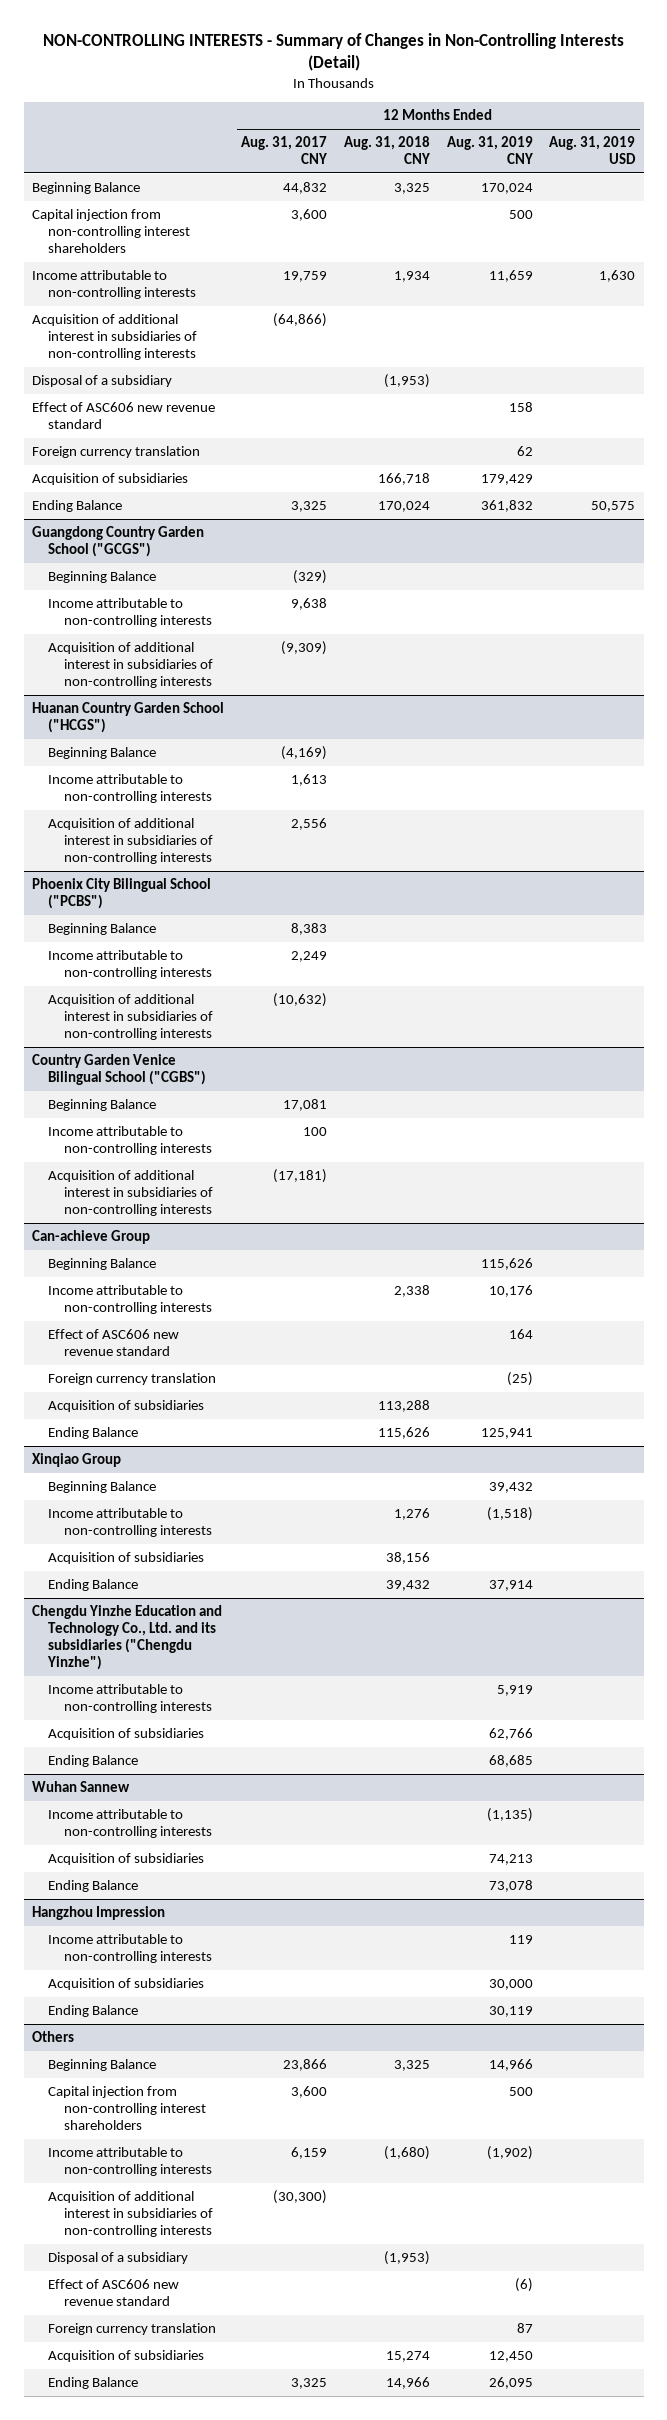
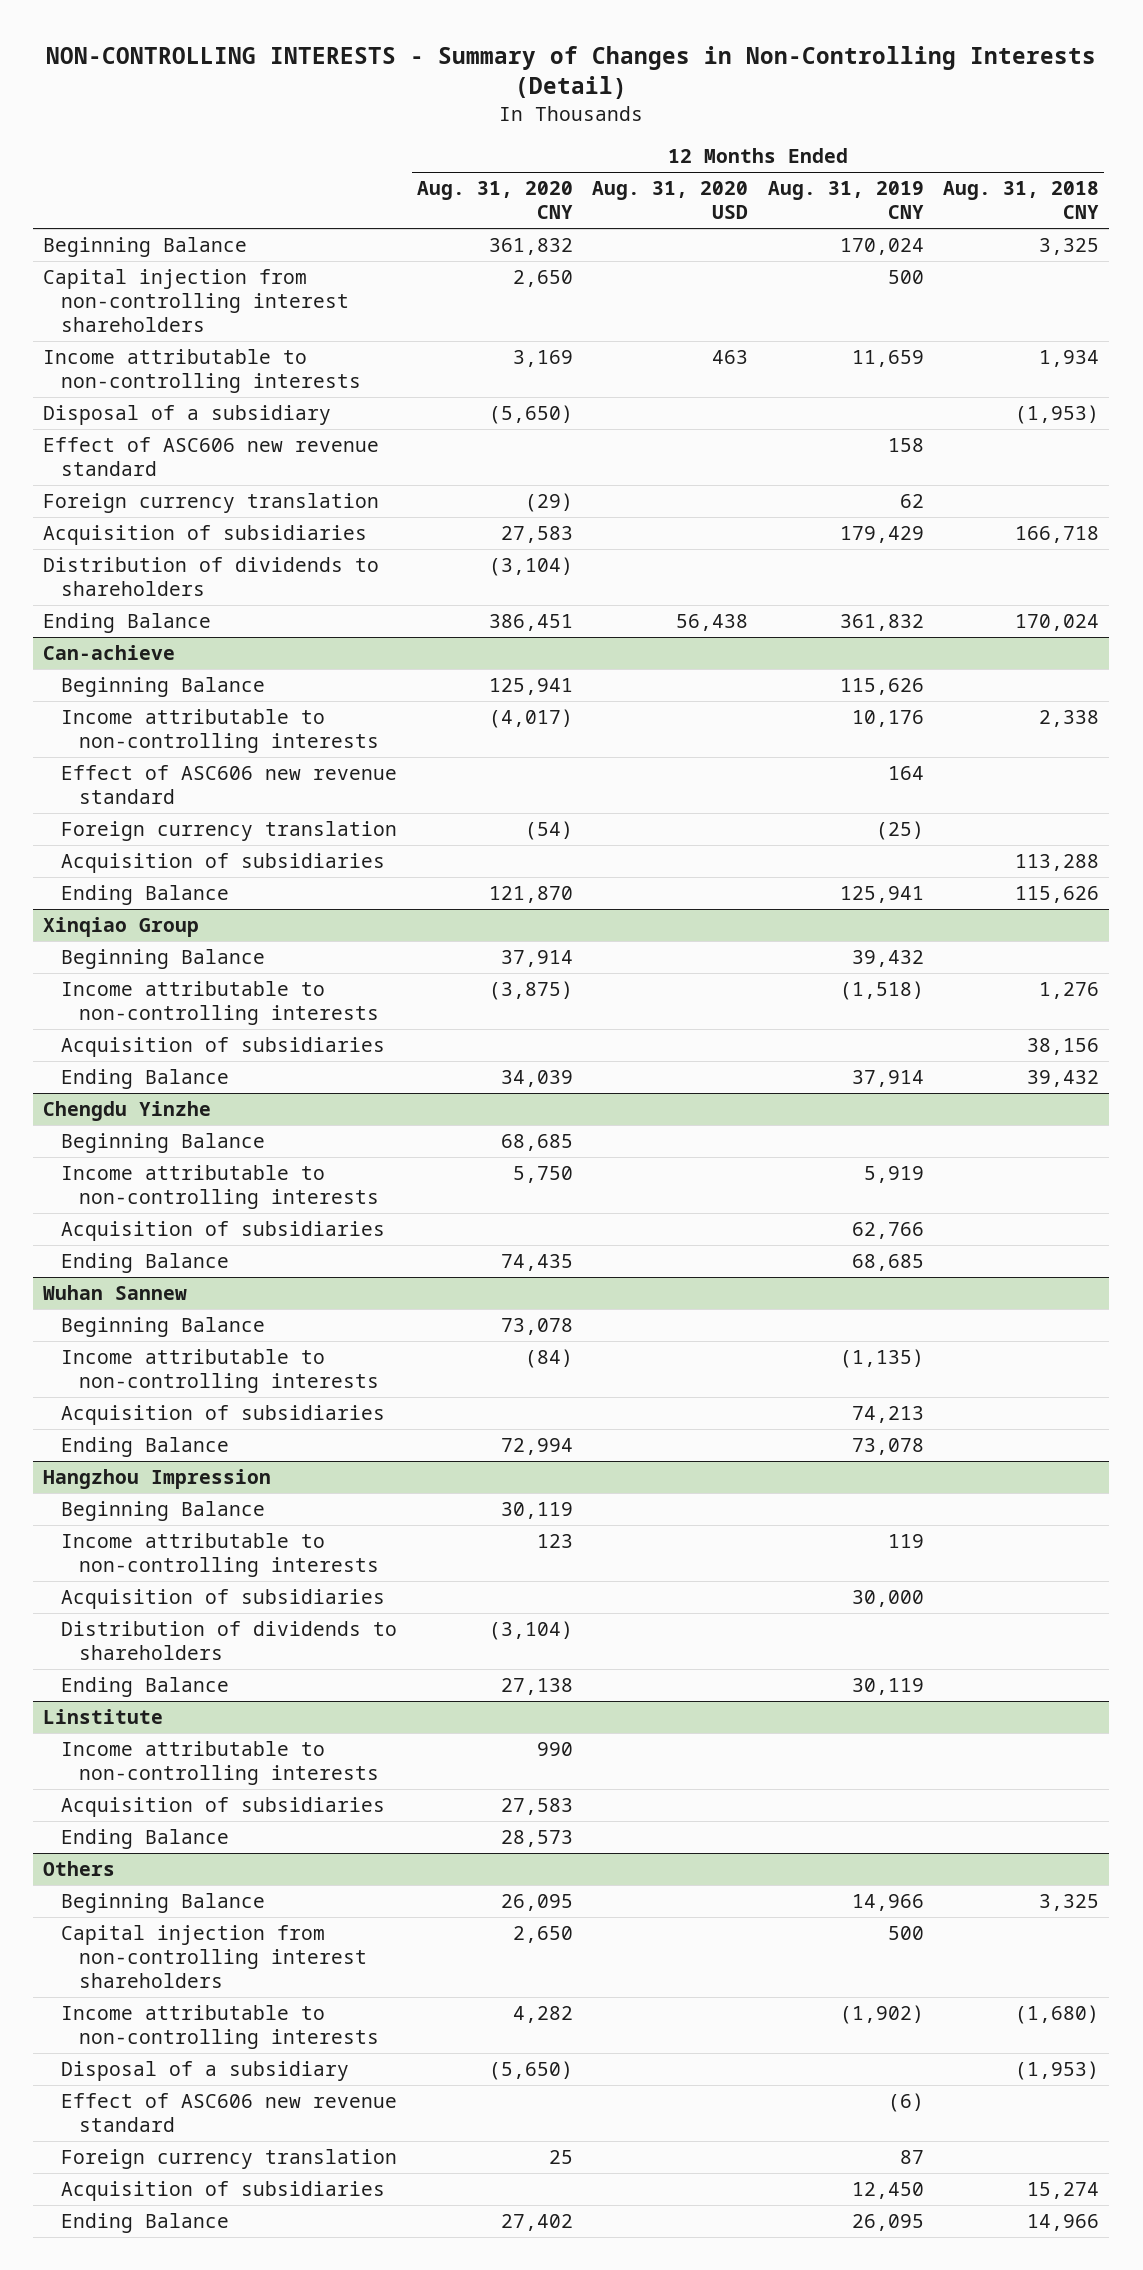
- | 12 Months Ended Aug. 31, 2017 CNY | 12 Months Ended Aug. 31, 2018 CNY | 12 Months Ended Aug. 31, 2019 CNY | 12 Months Ended Aug. 31, 2019 USD
+ | 12 Months Ended Aug. 31, 2020 CNY | 12 Months Ended Aug. 31, 2020 USD | 12 Months Ended Aug. 31, 2019 CNY | 12 Months Ended Aug. 31, 2018 CNY
- Acquisition of additional interest in subsidiaries of non-controlling interests | (64,866) | | |
+ Distribution of dividends to shareholders | (3,104) | | |
- Guangdong Country Garden School ("GCGS")
- Beginning Balance | (329) | | |
- Income attributable to non-controlling interests | 9,638 | | |
- Acquisition of additional interest in subsidiaries of non-controlling interests | (9,309) | | |
- Huanan Country Garden School ("HCGS")
- Beginning Balance | (4,169) | | |
- Income attributable to non-controlling interests | 1,613 | | |
- Acquisition of additional interest in subsidiaries of non-controlling interests | 2,556 | | |
- Phoenix City Bilingual School ("PCBS")
- Beginning Balance | 8,383 | | |
- Income attributable to non-controlling interests | 2,249 | | |
- Acquisition of additional interest in subsidiaries of non-controlling interests | (10,632) | | |
- Country Garden Venice Bilingual School ("CGBS")
- Beginning Balance | 17,081 | | |
- Income attributable to non-controlling interests | 100 | | |
- Acquisition of additional interest in subsidiaries of non-controlling interests | (17,181) | | |
- Can-achieve Group
+ Can-achieve
- Chengdu Yinzhe Education and Technology Co., Ltd. and its subsidiaries ("Chengdu Yinzhe")
+ Chengdu Yinzhe
+ Beginning Balance | 68,685 | | |
@ Wuhan Sannew
+ Beginning Balance | 73,078 | | |
@ Hangzhou Impression
+ Beginning Balance | 30,119 | | |
+ Distribution of dividends to shareholders | (3,104) | | |
+ Linstitute
+ Income attributable to non-controlling interests | 990 | | |
+ Acquisition of subsidiaries | 27,583 | | |
+ Ending Balance | 28,573 | | |
@ Others
- Acquisition of additional interest in subsidiaries of non-controlling interests | (30,300) | | |

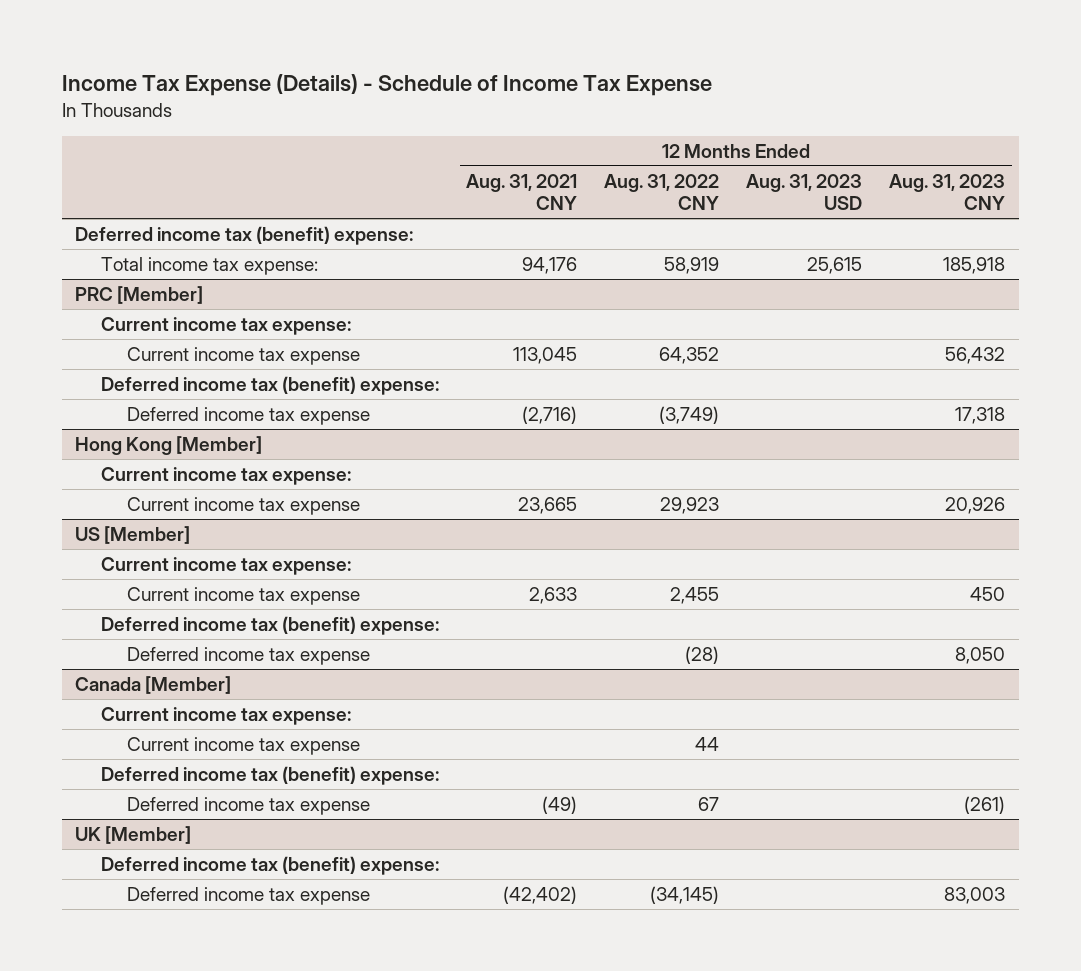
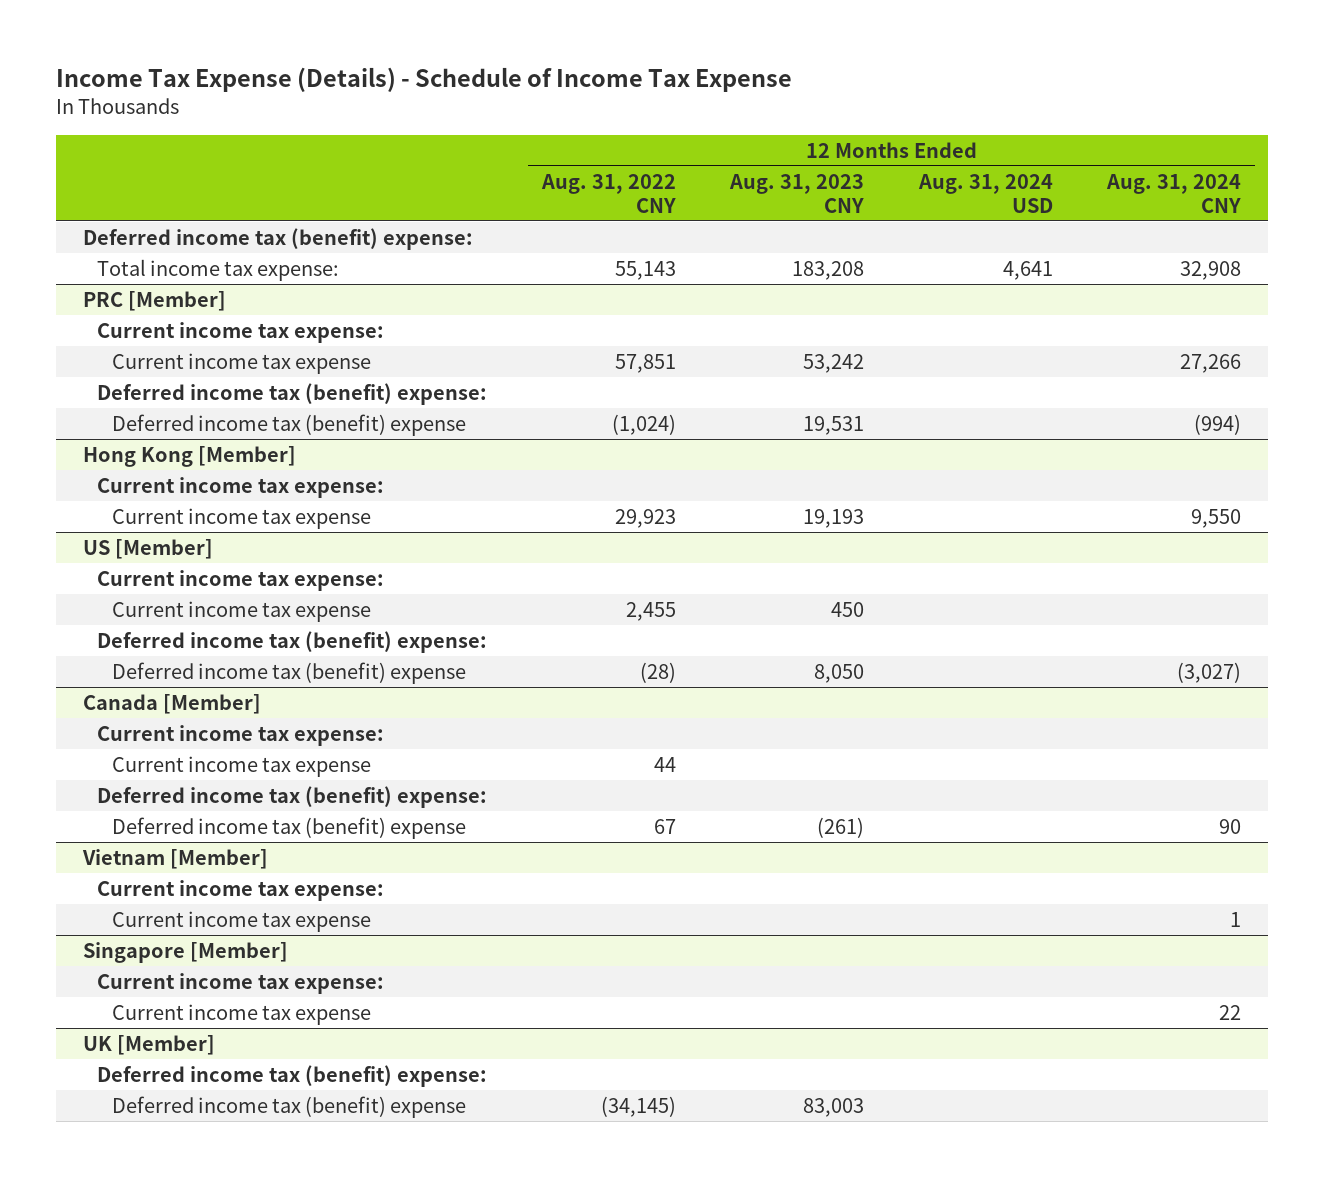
- | 12 Months Ended Aug. 31, 2021 CNY | 12 Months Ended Aug. 31, 2022 CNY | 12 Months Ended Aug. 31, 2023 USD | 12 Months Ended Aug. 31, 2023 CNY
+ | 12 Months Ended Aug. 31, 2022 CNY | 12 Months Ended Aug. 31, 2023 CNY | 12 Months Ended Aug. 31, 2024 USD | 12 Months Ended Aug. 31, 2024 CNY
- Total income tax expense: | 94,176 | 58,919 | 25,615 | 185,918
+ Total income tax expense: | 55,143 | 183,208 | 4,641 | 32,908
@ PRC [Member]
- Current income tax expense | 113,045 | 64,352 | | 56,432
+ Current income tax expense | 57,851 | 53,242 | | 27,266
- Deferred income tax expense | (2,716) | (3,749) | | 17,318
+ Deferred income tax (benefit) expense | (1,024) | 19,531 | | (994)
@ Hong Kong [Member]
- Current income tax expense | 23,665 | 29,923 | | 20,926
+ Current income tax expense | 29,923 | 19,193 | | 9,550
@ US [Member]
- Deferred income tax expense | | (28) | | 8,050
+ Deferred income tax (benefit) expense | (28) | 8,050 | | (3,027)
@ Canada [Member]
- Deferred income tax expense | (49) | 67 | | (261)
+ Deferred income tax (benefit) expense | 67 | (261) | | 90
+ Vietnam [Member]
+ Current income tax expense:
+ Current income tax expense | | | | 1
+ Singapore [Member]
+ Current income tax expense:
+ Current income tax expense | | | | 22
@ UK [Member]
- Deferred income tax expense | (42,402) | (34,145) | | 83,003
+ Deferred income tax (benefit) expense | (34,145) | 83,003 | |

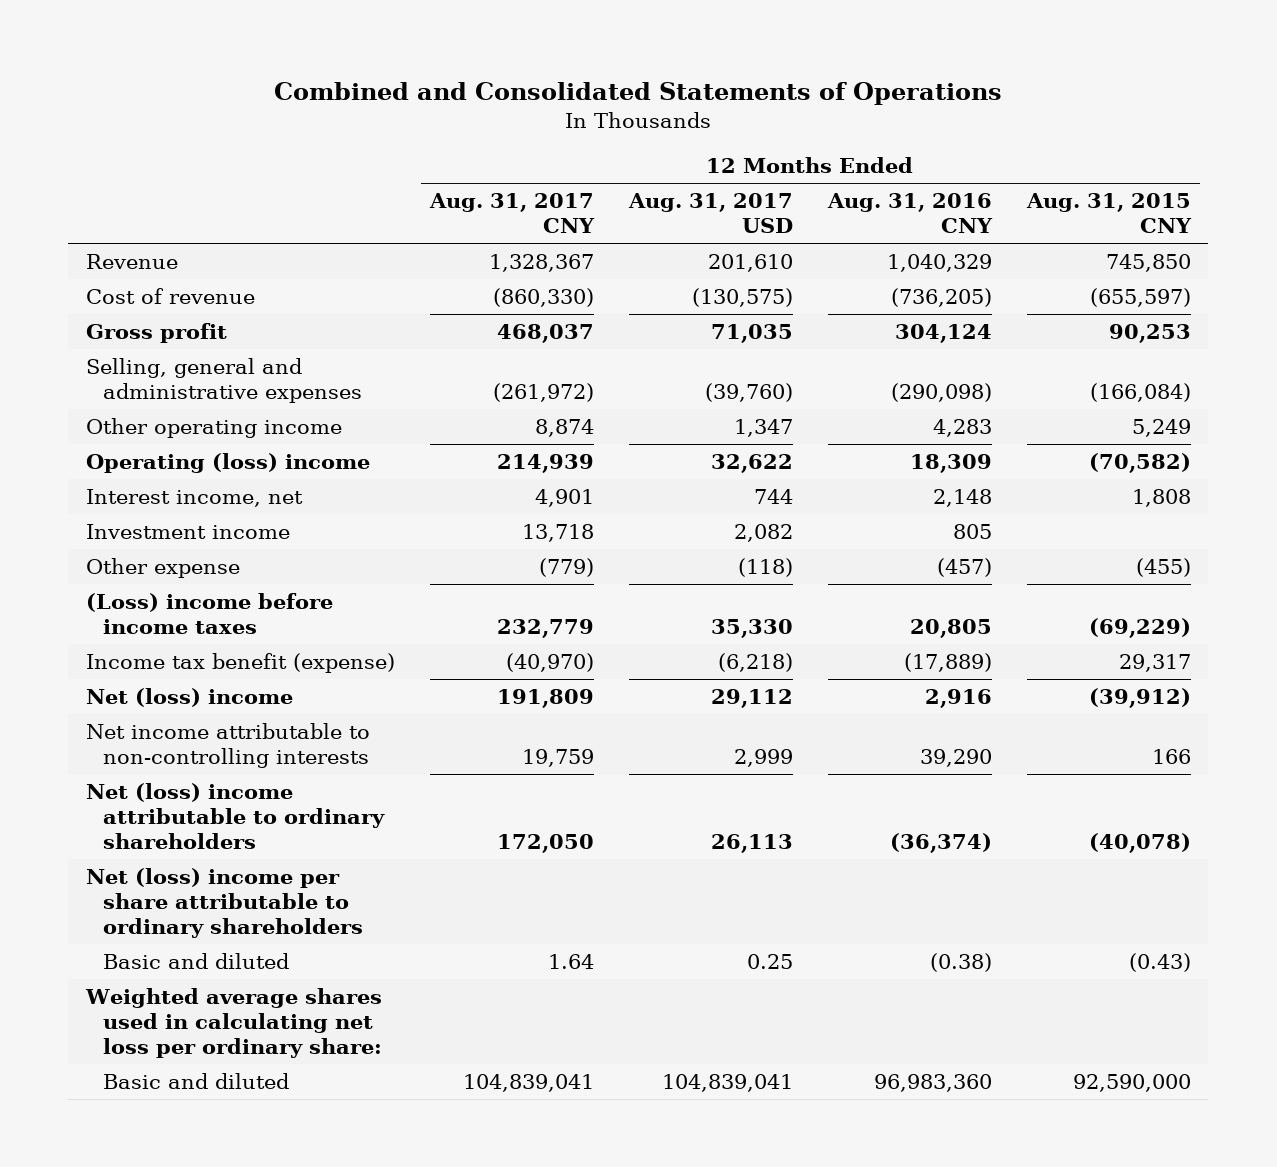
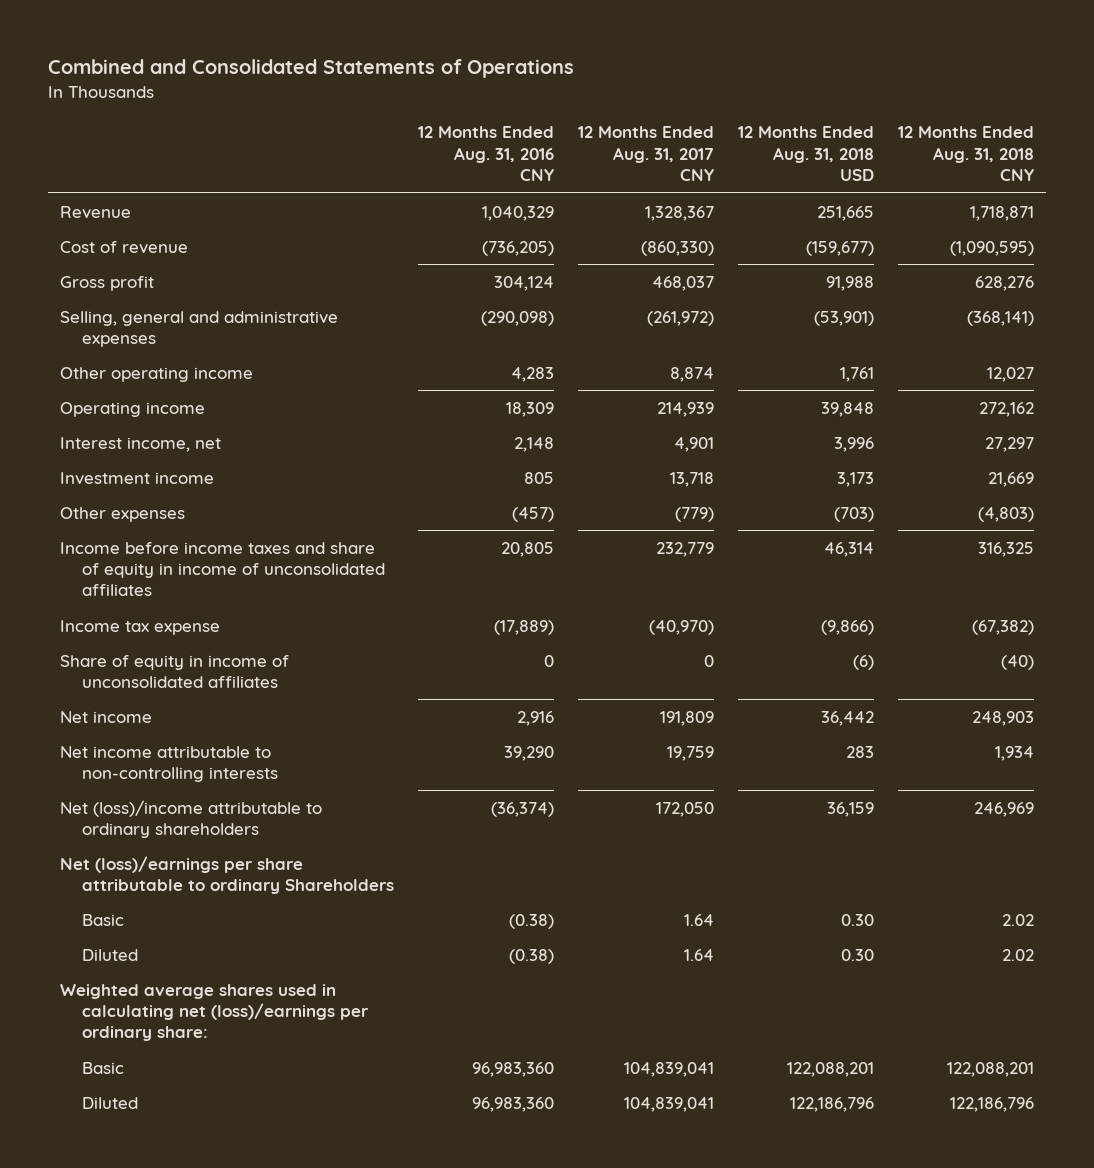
- | 12 Months Ended Aug. 31, 2017 CNY | 12 Months Ended Aug. 31, 2017 USD | 12 Months Ended Aug. 31, 2016 CNY | 12 Months Ended Aug. 31, 2015 CNY
+ | 12 Months Ended Aug. 31, 2016 CNY | 12 Months Ended Aug. 31, 2017 CNY | 12 Months Ended Aug. 31, 2018 USD | 12 Months Ended Aug. 31, 2018 CNY
- Operating (loss) income | 214,939 | 32,622 | 18,309 | (70,582)
+ Operating income | 18,309 | 214,939 | 39,848 | 272,162
- Other expense | (779) | (118) | (457) | (455)
- (Loss) income before income taxes | 232,779 | 35,330 | 20,805 | (69,229)
- Income tax benefit (expense) | (40,970) | (6,218) | (17,889) | 29,317
- Net (loss) income | 191,809 | 29,112 | 2,916 | (39,912)
+ Other expenses | (457) | (779) | (703) | (4,803)
+ Income before income taxes and share of equity in income of unconsolidated affiliates | 20,805 | 232,779 | 46,314 | 316,325
+ Income tax expense | (17,889) | (40,970) | (9,866) | (67,382)
+ Share of equity in income of unconsolidated affiliates | 0 | 0 | (6) | (40)
+ Net income | 2,916 | 191,809 | 36,442 | 248,903
- Net (loss) income attributable to ordinary shareholders | 172,050 | 26,113 | (36,374) | (40,078)
- Net (loss) income per share attributable to ordinary shareholders
- Basic and diluted | 1.64 | 0.25 | (0.38) | (0.43)
- Weighted average shares used in calculating net loss per ordinary share:
- Basic and diluted | 104,839,041 | 104,839,041 | 96,983,360 | 92,590,000
+ Net (loss)/income attributable to ordinary shareholders | (36,374) | 172,050 | 36,159 | 246,969
+ Net (loss)/earnings per share attributable to ordinary Shareholders
+ Basic | (0.38) | 1.64 | 0.30 | 2.02
+ Diluted | (0.38) | 1.64 | 0.30 | 2.02
+ Weighted average shares used in calculating net (loss)/earnings per ordinary share:
+ Basic | 96,983,360 | 104,839,041 | 122,088,201 | 122,088,201
+ Diluted | 96,983,360 | 104,839,041 | 122,186,796 | 122,186,796

